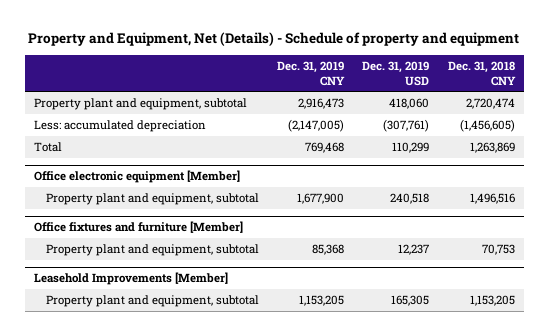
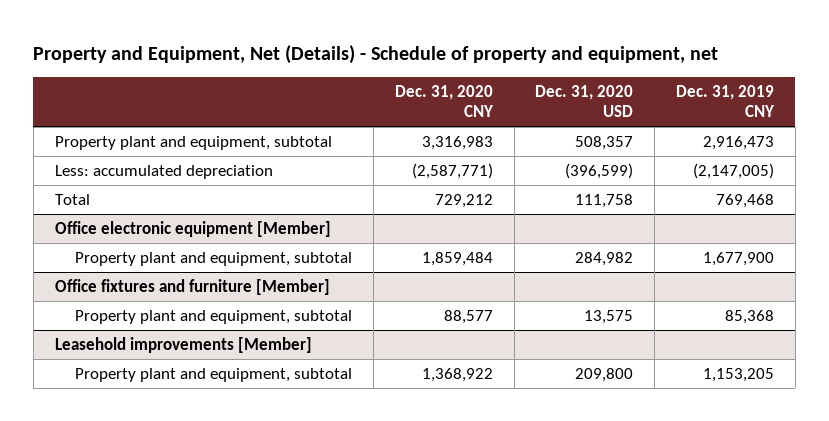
- Property and Equipment, Net (Details) - Schedule of property and equipment
+ Property and Equipment, Net (Details) - Schedule of property and equipment, net
- | Dec. 31, 2019 CNY | Dec. 31, 2019 USD | Dec. 31, 2018 CNY
+ | Dec. 31, 2020 CNY | Dec. 31, 2020 USD | Dec. 31, 2019 CNY
- Leasehold Improvements [Member]
+ Leasehold improvements [Member]

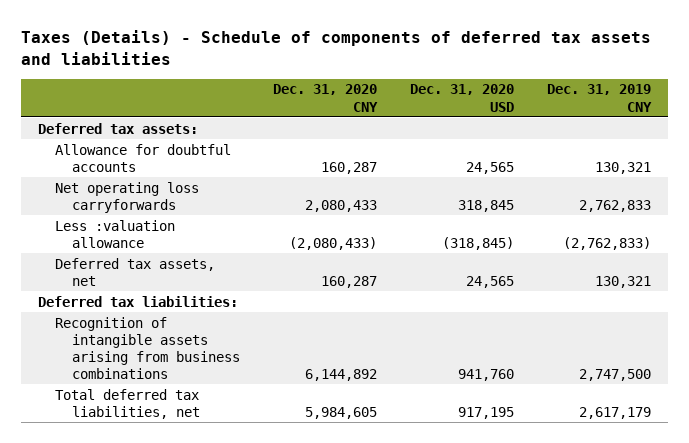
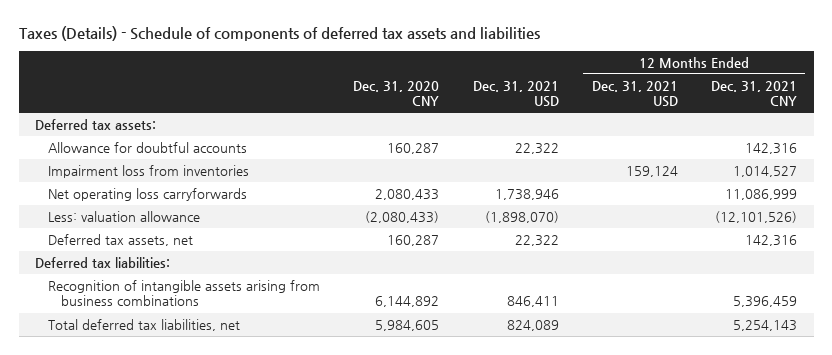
- | Dec. 31, 2020 CNY | Dec. 31, 2020 USD | Dec. 31, 2019 CNY
+ | Dec. 31, 2020 CNY | Dec. 31, 2021 USD | 12 Months Ended Dec. 31, 2021 USD | 12 Months Ended Dec. 31, 2021 CNY
+ Impairment loss from inventories | | | 159,124 | 1,014,527
- Less :valuation allowance | (2,080,433) | (318,845) | (2,762,833)
+ Less: valuation allowance | (2,080,433) | (1,898,070) | | (12,101,526)

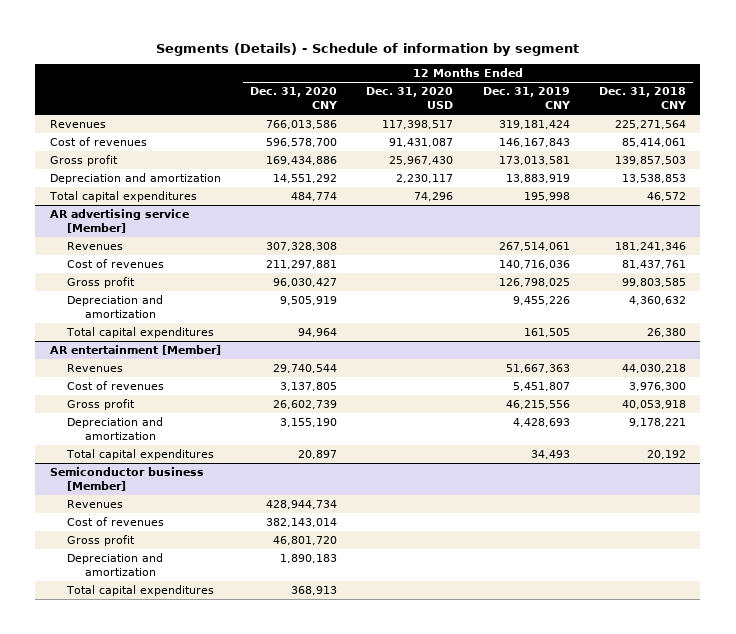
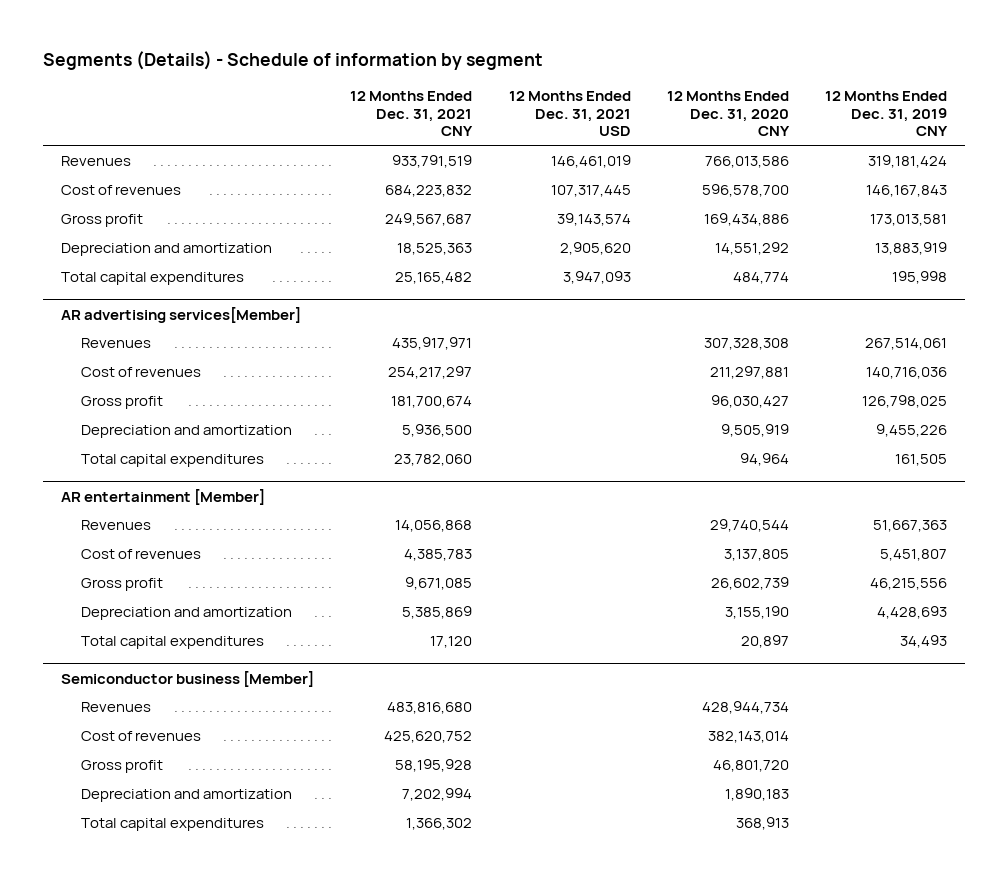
- | 12 Months Ended Dec. 31, 2020 CNY | 12 Months Ended Dec. 31, 2020 USD | 12 Months Ended Dec. 31, 2019 CNY | 12 Months Ended Dec. 31, 2018 CNY
+ | 12 Months Ended Dec. 31, 2021 CNY | 12 Months Ended Dec. 31, 2021 USD | 12 Months Ended Dec. 31, 2020 CNY | 12 Months Ended Dec. 31, 2019 CNY
- AR advertising service [Member]
+ AR advertising services[Member]

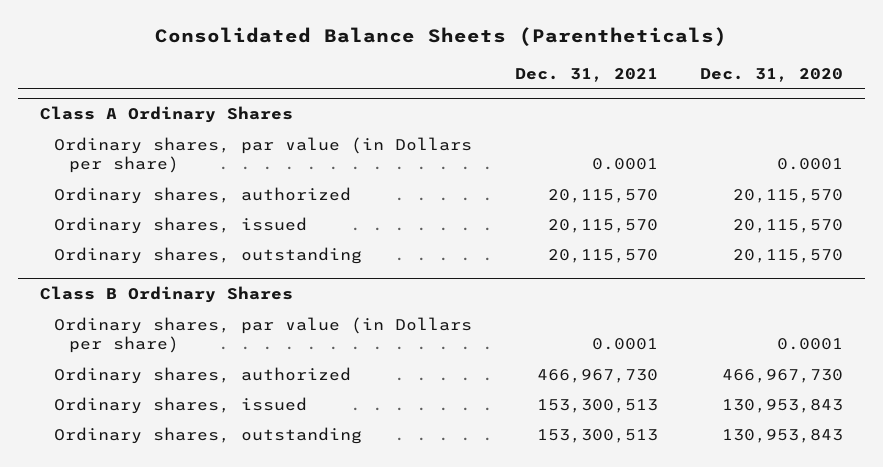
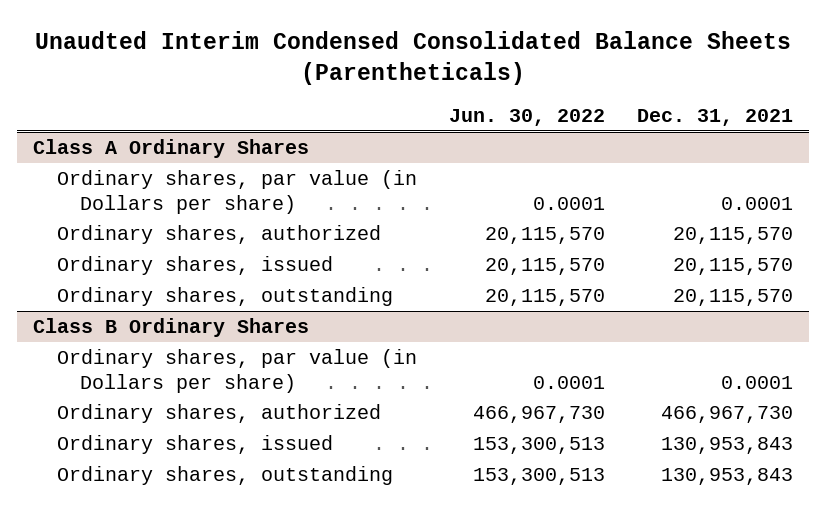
- Consolidated Balance Sheets (Parentheticals)
+ Unaudted Interim Condensed Consolidated Balance Sheets (Parentheticals)
- | Dec. 31, 2021 | Dec. 31, 2020
+ | Jun. 30, 2022 | Dec. 31, 2021
@ Class B Ordinary Shares
- Ordinary shares, issued | 153,300,513 | 130,953,843
- Ordinary shares, outstanding | 153,300,513 | 130,953,843
+ Ordinary shares, issued | 153,300,513 | 130,953,843
+ Ordinary shares, outstanding | 153,300,513 | 130,953,843

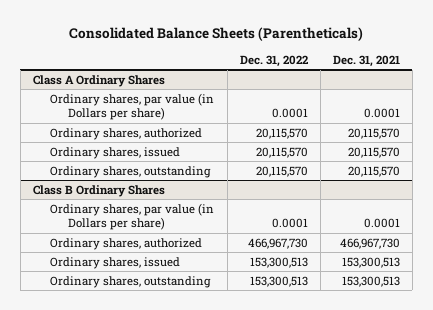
- Unaudted Interim Condensed Consolidated Balance Sheets (Parentheticals)
+ Consolidated Balance Sheets (Parentheticals)
- | Jun. 30, 2022 | Dec. 31, 2021
+ | Dec. 31, 2022 | Dec. 31, 2021
@ Class B Ordinary Shares
- Ordinary shares, issued | 153,300,513 | 130,953,843
- Ordinary shares, outstanding | 153,300,513 | 130,953,843
+ Ordinary shares, issued | 153,300,513 | 153,300,513
+ Ordinary shares, outstanding | 153,300,513 | 153,300,513

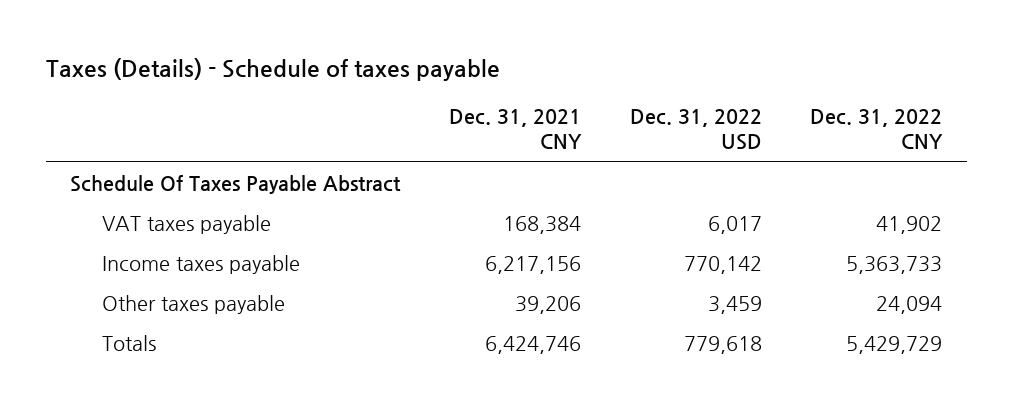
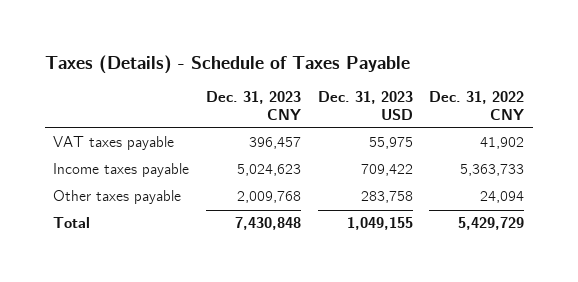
- Taxes (Details) - Schedule of taxes payable
+ Taxes (Details) - Schedule of Taxes Payable
- | Dec. 31, 2021 CNY | Dec. 31, 2022 USD | Dec. 31, 2022 CNY
+ | Dec. 31, 2023 CNY | Dec. 31, 2023 USD | Dec. 31, 2022 CNY
- Schedule Of Taxes Payable Abstract
- Totals | 6,424,746 | 779,618 | 5,429,729
+ Total | 7,430,848 | 1,049,155 | 5,429,729

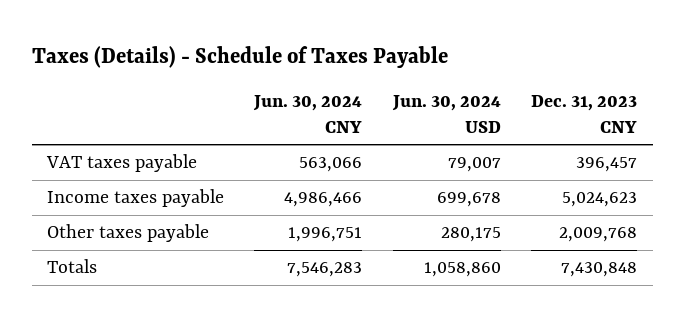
- | Dec. 31, 2023 CNY | Dec. 31, 2023 USD | Dec. 31, 2022 CNY
+ | Jun. 30, 2024 CNY | Jun. 30, 2024 USD | Dec. 31, 2023 CNY
- Total | 7,430,848 | 1,049,155 | 5,429,729
+ Totals | 7,546,283 | 1,058,860 | 7,430,848

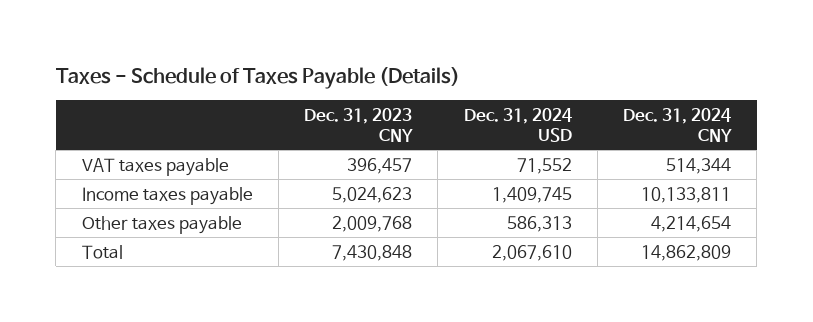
- Taxes (Details) - Schedule of Taxes Payable
+ Taxes - Schedule of Taxes Payable (Details)
- | Jun. 30, 2024 CNY | Jun. 30, 2024 USD | Dec. 31, 2023 CNY
+ | Dec. 31, 2023 CNY | Dec. 31, 2024 USD | Dec. 31, 2024 CNY
- Totals | 7,546,283 | 1,058,860 | 7,430,848
+ Total | 7,430,848 | 2,067,610 | 14,862,809

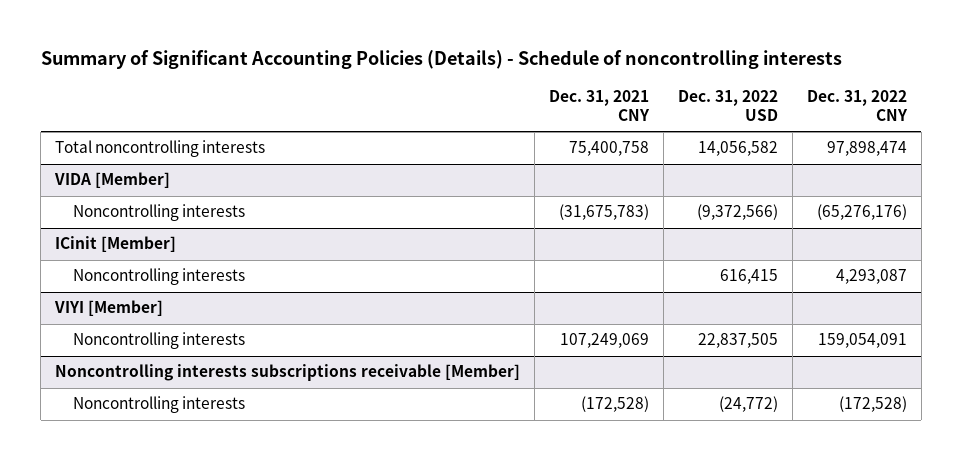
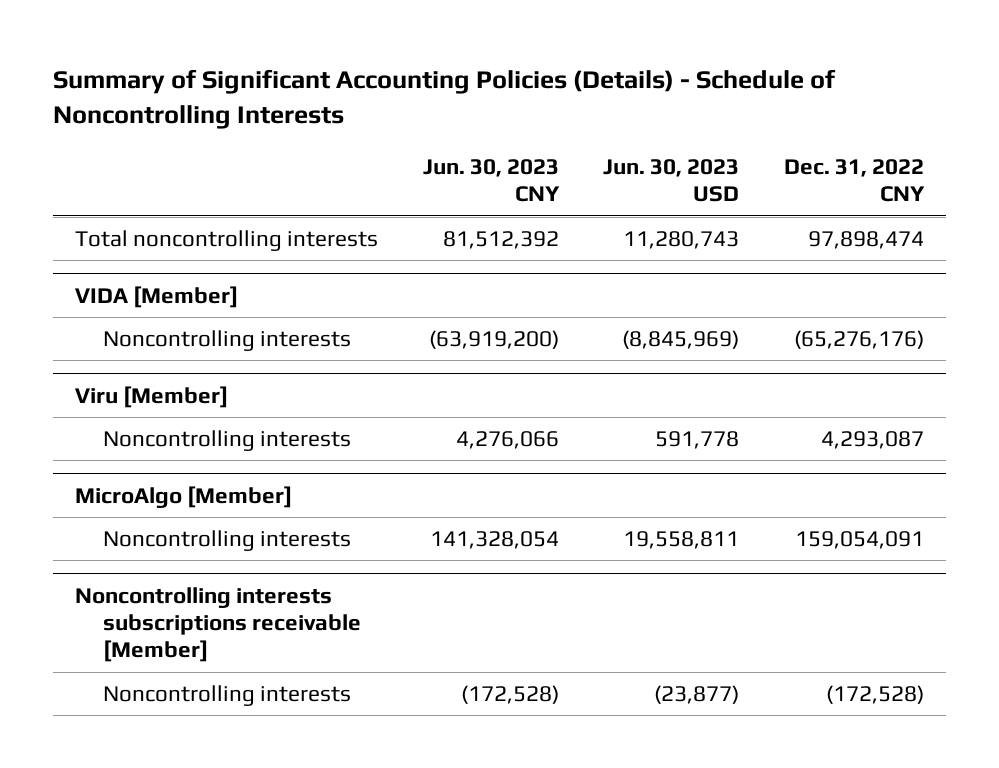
- Summary of Significant Accounting Policies (Details) - Schedule of noncontrolling interests
+ Summary of Significant Accounting Policies (Details) - Schedule of Noncontrolling Interests
- | Dec. 31, 2021 CNY | Dec. 31, 2022 USD | Dec. 31, 2022 CNY
+ | Jun. 30, 2023 CNY | Jun. 30, 2023 USD | Dec. 31, 2022 CNY
- ICinit [Member]
+ Viru [Member]
- VIYI [Member]
+ MicroAlgo [Member]

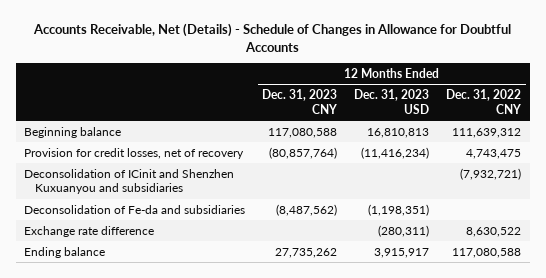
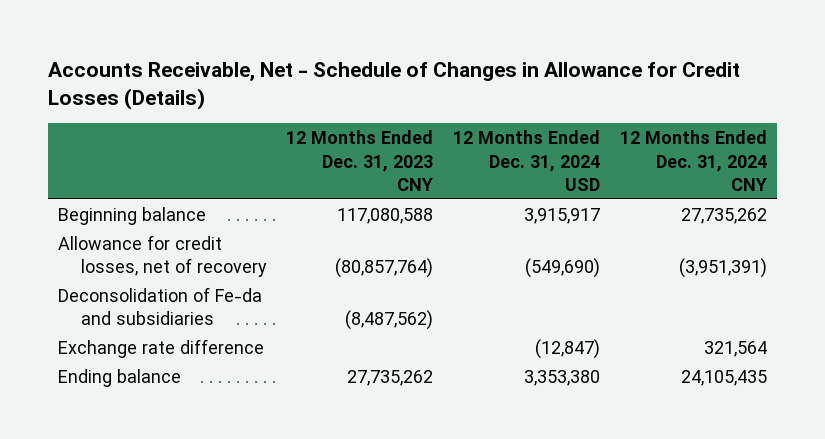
- Accounts Receivable, Net (Details) - Schedule of Changes in Allowance for Doubtful Accounts
+ Accounts Receivable, Net - Schedule of Changes in Allowance for Credit Losses (Details)
- | 12 Months Ended Dec. 31, 2023 CNY | 12 Months Ended Dec. 31, 2023 USD | 12 Months Ended Dec. 31, 2022 CNY
+ | 12 Months Ended Dec. 31, 2023 CNY | 12 Months Ended Dec. 31, 2024 USD | 12 Months Ended Dec. 31, 2024 CNY
- Provision for credit losses, net of recovery | (80,857,764) | (11,416,234) | 4,743,475
- Deconsolidation of ICinit and Shenzhen Kuxuanyou and subsidiaries | | | (7,932,721)
+ Allowance for credit losses, net of recovery | (80,857,764) | (549,690) | (3,951,391)

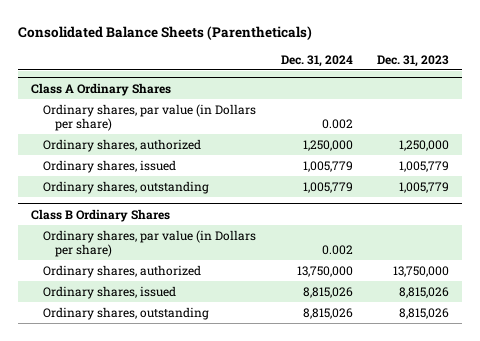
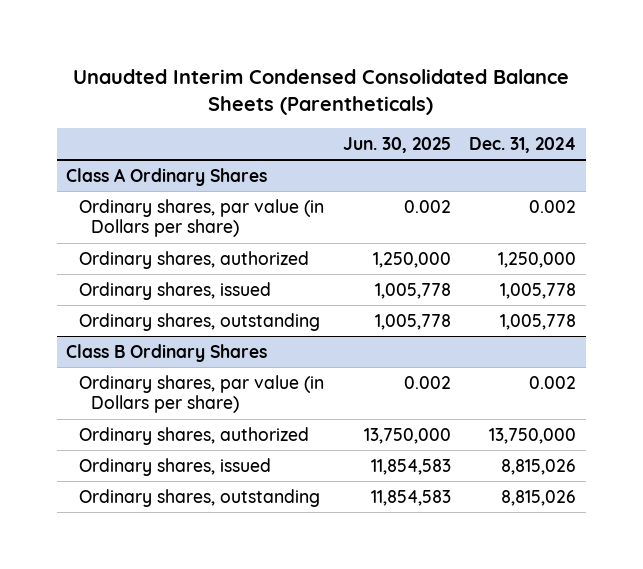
- Consolidated Balance Sheets (Parentheticals)
+ Unaudted Interim Condensed Consolidated Balance Sheets (Parentheticals)
- | Dec. 31, 2024 | Dec. 31, 2023
+ | Jun. 30, 2025 | Dec. 31, 2024
@ Class A Ordinary Shares
- Ordinary shares, issued | 1,005,779 | 1,005,779
- Ordinary shares, outstanding | 1,005,779 | 1,005,779
+ Ordinary shares, issued | 1,005,778 | 1,005,778
+ Ordinary shares, outstanding | 1,005,778 | 1,005,778

